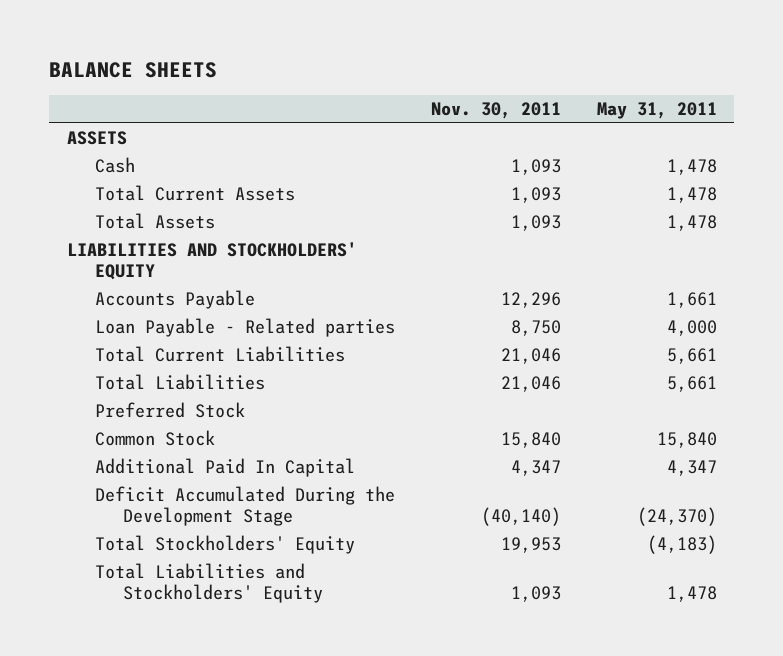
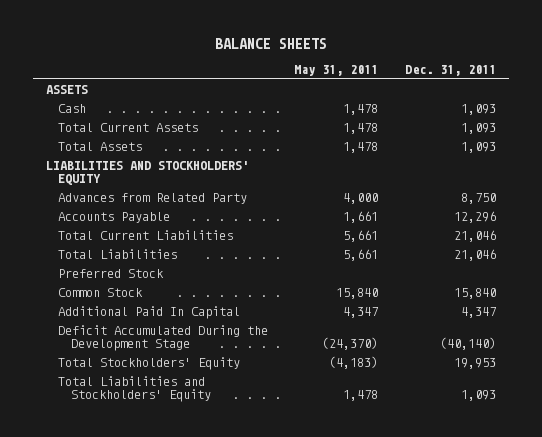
- | Nov. 30, 2011 | May 31, 2011
+ | May 31, 2011 | Dec. 31, 2011
+ Advances from Related Party | 4,000 | 8,750
- Loan Payable - Related parties | 8,750 | 4,000

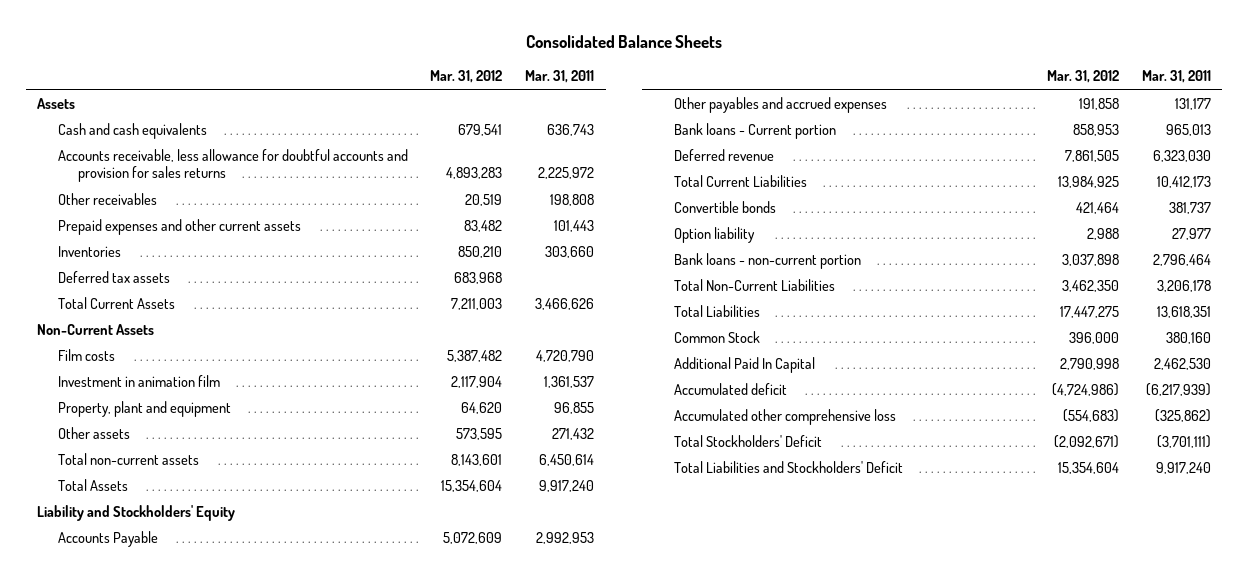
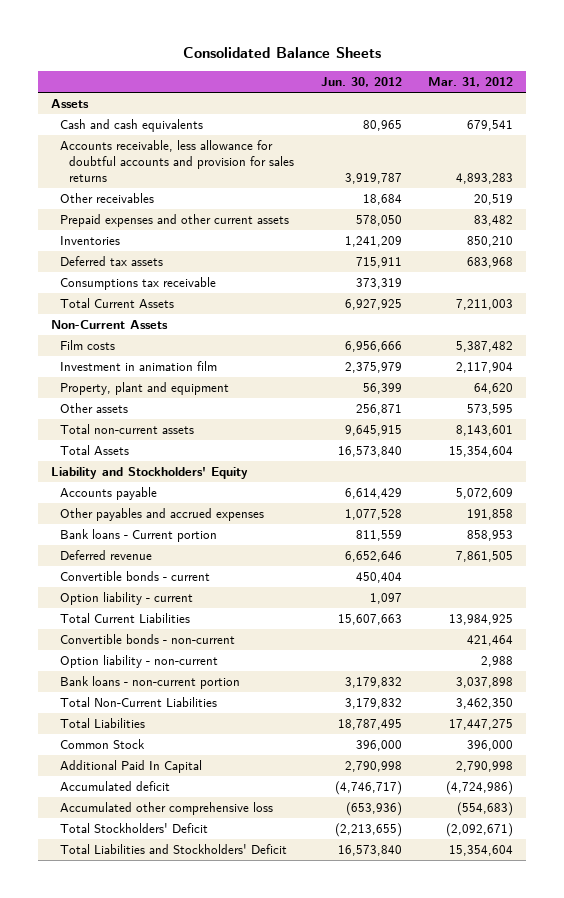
- | Mar. 31, 2012 | Mar. 31, 2011
+ | Jun. 30, 2012 | Mar. 31, 2012
+ Consumptions tax receivable | 373,319 |
- Accounts Payable | 5,072,609 | 2,992,953
+ Accounts payable | 6,614,429 | 5,072,609
+ Convertible bonds - current | 450,404 |
+ Option liability - current | 1,097 |
- Convertible bonds | 421,464 | 381,737
- Option liability | 2,988 | 27,977
+ Convertible bonds - non-current | | 421,464
+ Option liability - non-current | | 2,988

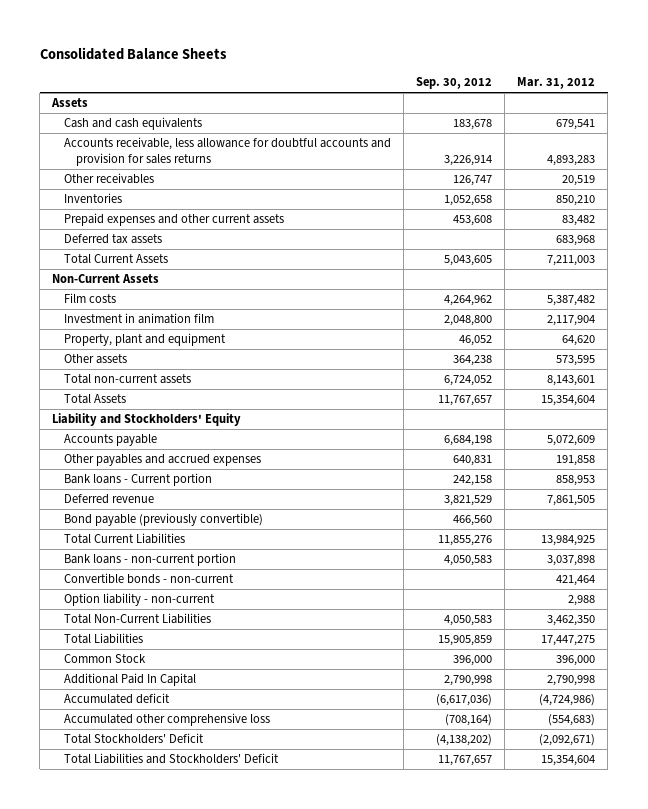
- | Jun. 30, 2012 | Mar. 31, 2012
+ | Sep. 30, 2012 | Mar. 31, 2012
moved down: Prepaid expenses and other current assets | 453,608 | 83,482
- Consumptions tax receivable | 373,319 |
- Convertible bonds - current | 450,404 |
- Option liability - current | 1,097 |
+ Bond payable (previously convertible) | 466,560 |
moved up: Bank loans - non-current portion | 4,050,583 | 3,037,898

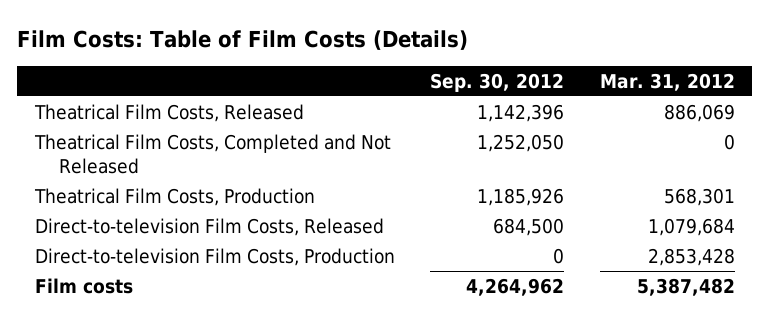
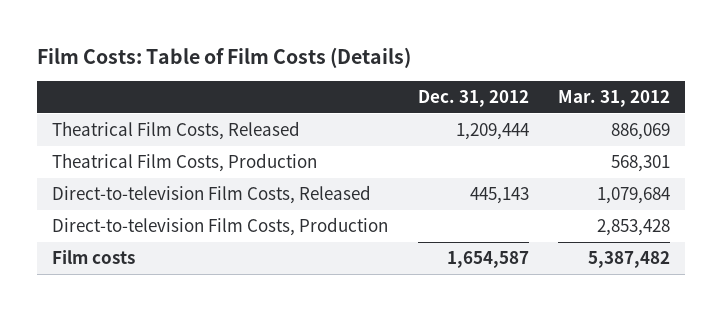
- | Sep. 30, 2012 | Mar. 31, 2012
+ | Dec. 31, 2012 | Mar. 31, 2012
- Theatrical Film Costs, Completed and Not Released | 1,252,050 | 0

